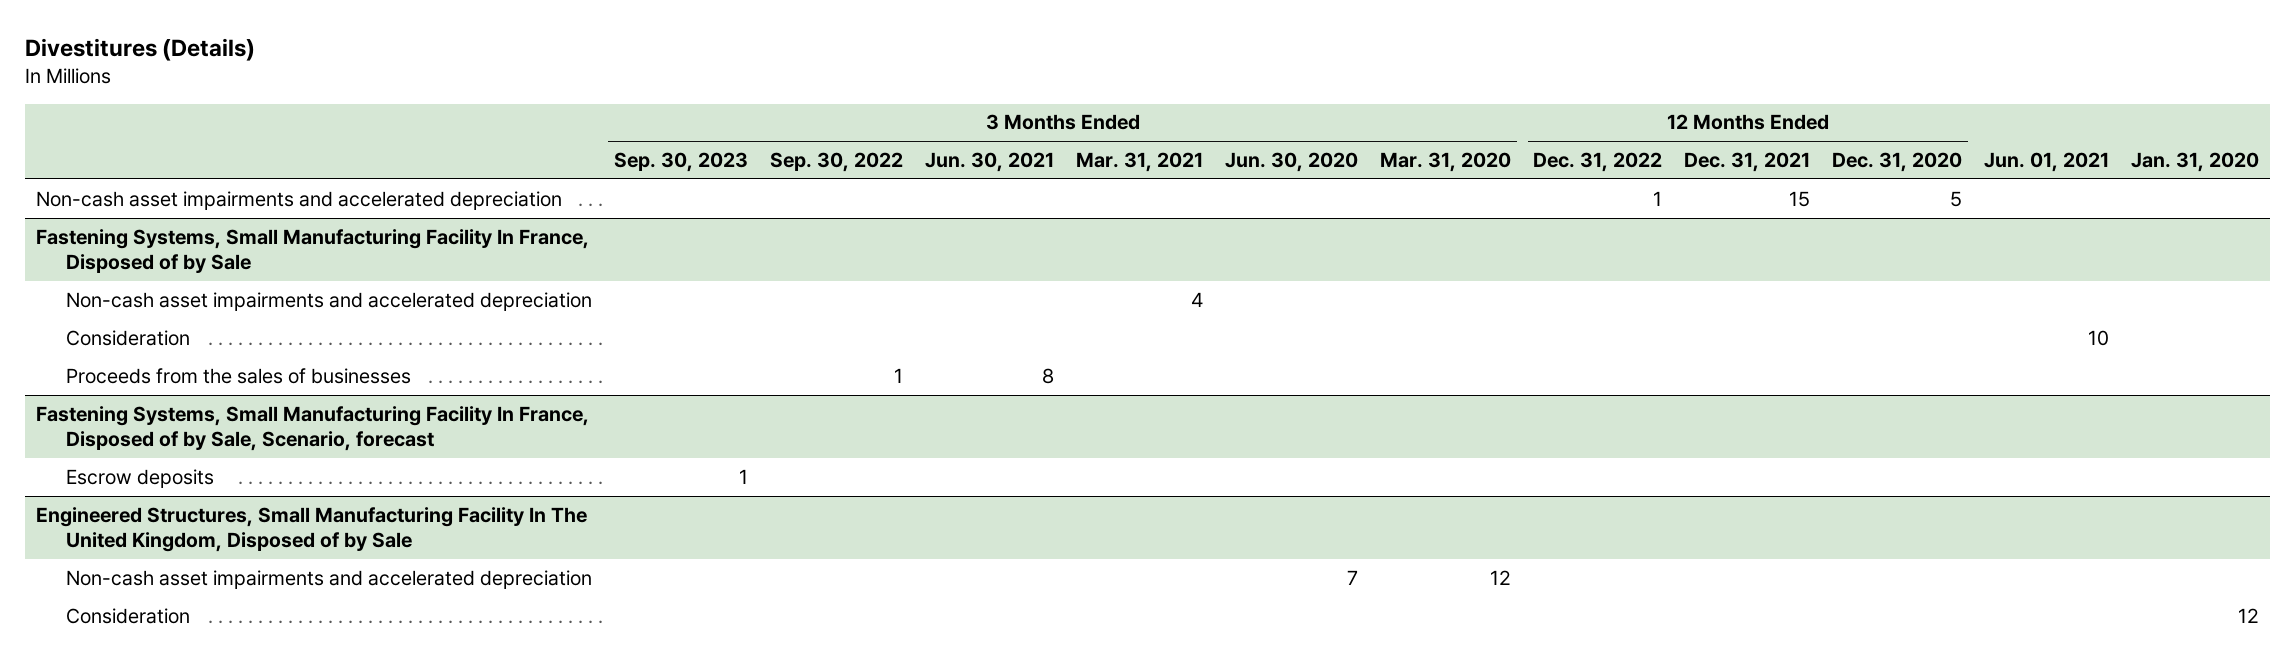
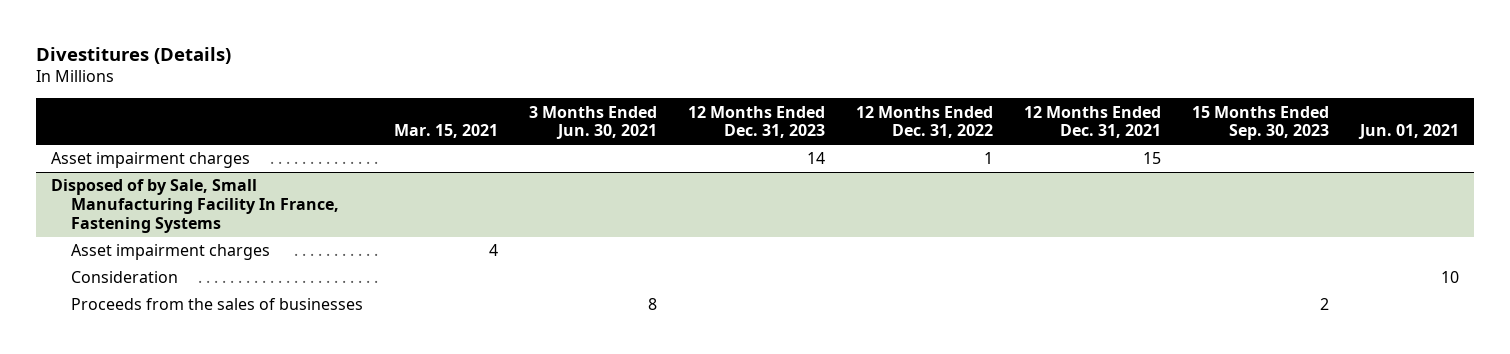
- | 3 Months Ended Sep. 30, 2023 | 3 Months Ended Sep. 30, 2022 | 3 Months Ended Jun. 30, 2021 | 3 Months Ended Mar. 31, 2021 | 3 Months Ended Jun. 30, 2020 | 3 Months Ended Mar. 31, 2020 | 12 Months Ended Dec. 31, 2022 | 12 Months Ended Dec. 31, 2021 | 12 Months Ended Dec. 31, 2020 | Jun. 01, 2021 | Jan. 31, 2020
+ | Mar. 15, 2021 | 3 Months Ended Jun. 30, 2021 | 12 Months Ended Dec. 31, 2023 | 12 Months Ended Dec. 31, 2022 | 12 Months Ended Dec. 31, 2021 | 15 Months Ended Sep. 30, 2023 | Jun. 01, 2021
- Non-cash asset impairments and accelerated depreciation | | | | | | | 1 | 15 | 5 | |
- Fastening Systems, Small Manufacturing Facility In France, Disposed of by Sale
- Non-cash asset impairments and accelerated depreciation | | | | 4 | | | | | | |
+ Asset impairment charges | | | 14 | 1 | 15 | |
+ Disposed of by Sale, Small Manufacturing Facility In France, Fastening Systems
+ Asset impairment charges | 4 | | | | | |
- Fastening Systems, Small Manufacturing Facility In France, Disposed of by Sale, Scenario, forecast
- Escrow deposits | 1 | | | | | | | | | |
- Engineered Structures, Small Manufacturing Facility In The United Kingdom, Disposed of by Sale
- Non-cash asset impairments and accelerated depreciation | | | | | 7 | 12 | | | | |
- Consideration | | | | | | | | | | | 12

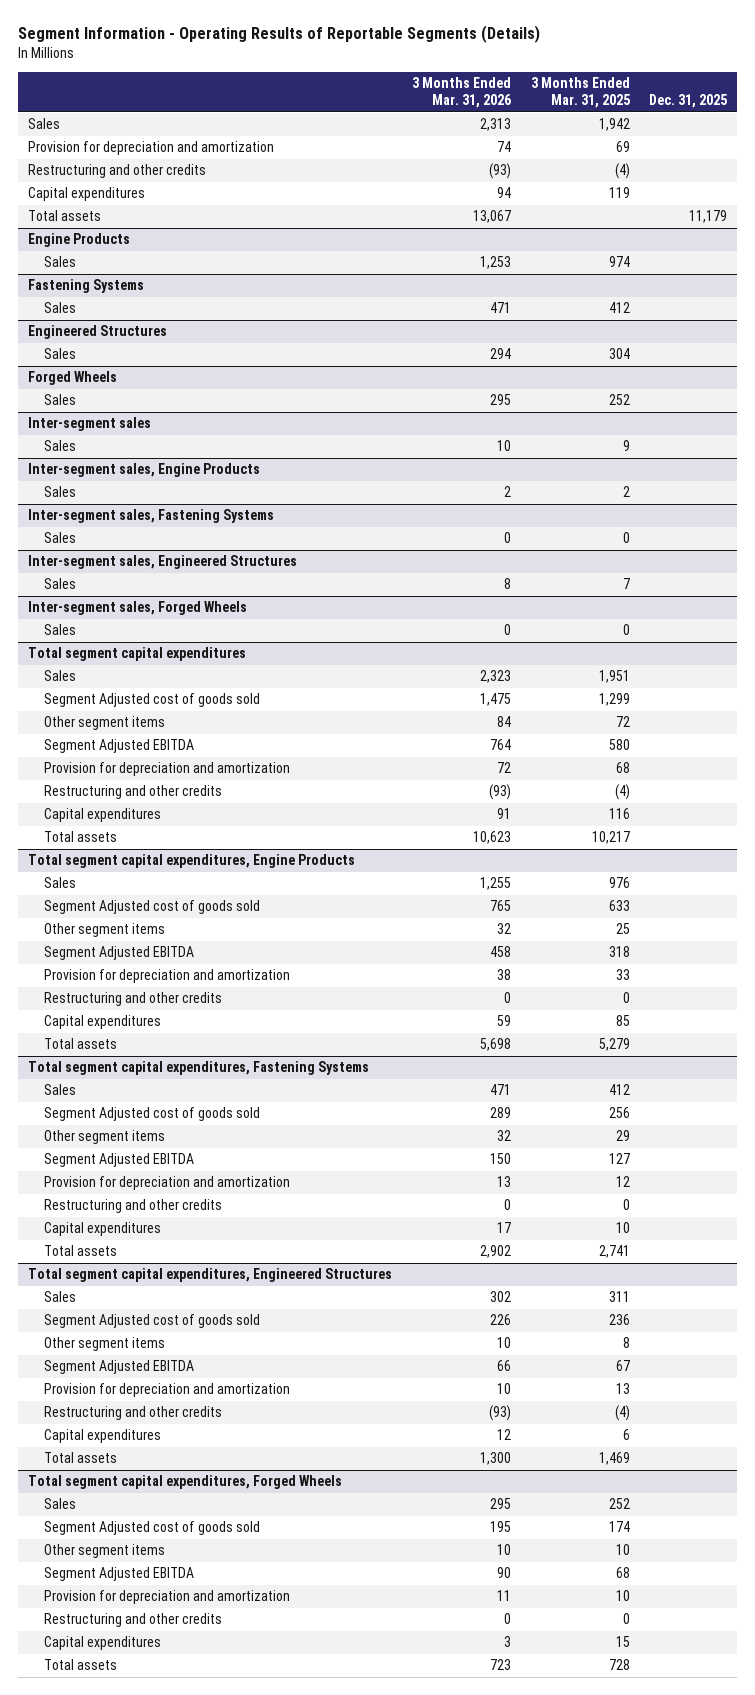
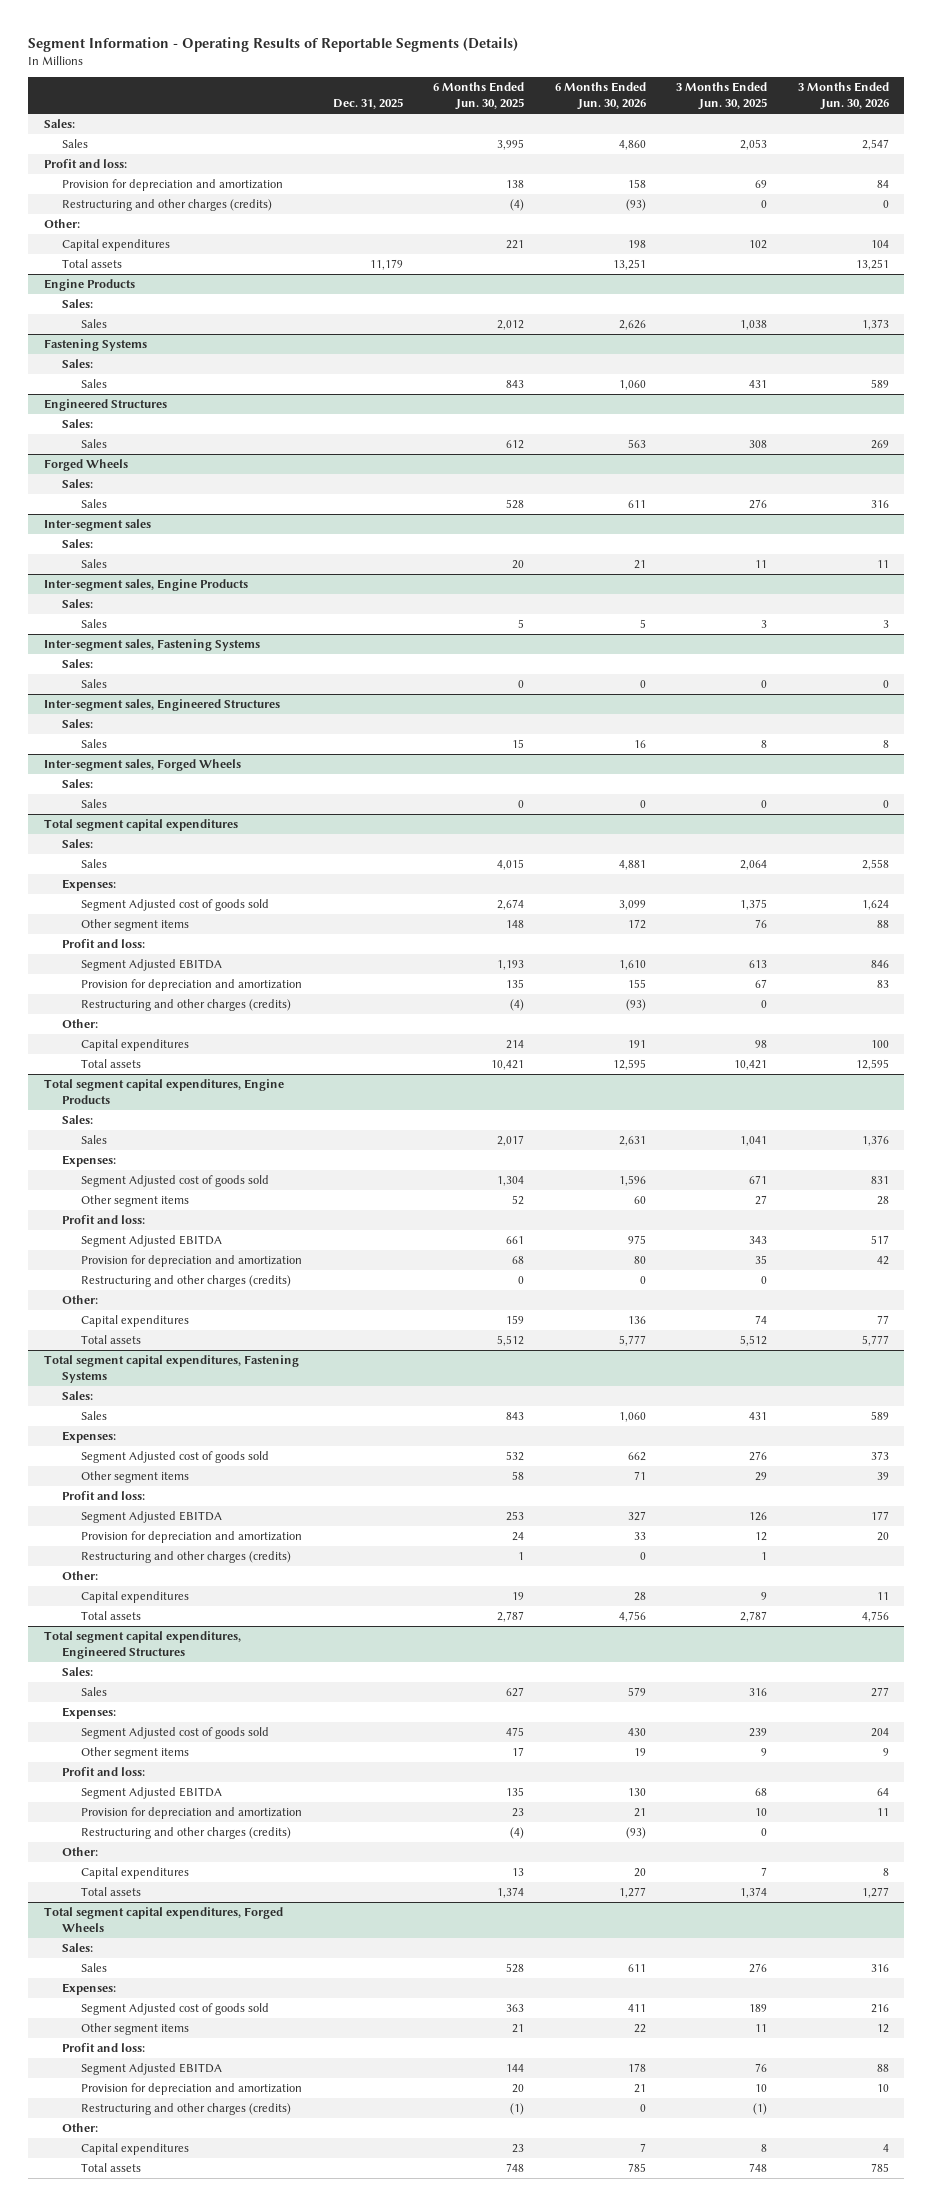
- | 3 Months Ended Mar. 31, 2026 | 3 Months Ended Mar. 31, 2025 | Dec. 31, 2025
+ | Dec. 31, 2025 | 6 Months Ended Jun. 30, 2025 | 6 Months Ended Jun. 30, 2026 | 3 Months Ended Jun. 30, 2025 | 3 Months Ended Jun. 30, 2026
+ Sales:
+ Profit and loss:
- Restructuring and other credits | (93) | (4) |
+ Restructuring and other charges (credits) | | (4) | (93) | 0 | 0
+ Other:
@ Engine Products
+ Sales:
@ Fastening Systems
+ Sales:
@ Engineered Structures
+ Sales:
@ Forged Wheels
+ Sales:
@ Inter-segment sales
+ Sales:
@ Inter-segment sales, Engine Products
+ Sales:
@ Inter-segment sales, Fastening Systems
+ Sales:
@ Inter-segment sales, Engineered Structures
+ Sales:
@ Inter-segment sales, Forged Wheels
+ Sales:
@ Total segment capital expenditures
+ Sales:
+ Expenses:
+ Profit and loss:
- Restructuring and other credits | (93) | (4) |
+ Restructuring and other charges (credits) | | (4) | (93) | 0 |
+ Other:
@ Total segment capital expenditures, Engine Products
+ Sales:
+ Expenses:
+ Profit and loss:
- Restructuring and other credits | 0 | 0 |
+ Restructuring and other charges (credits) | | 0 | 0 | 0 |
+ Other:
@ Total segment capital expenditures, Fastening Systems
+ Sales:
+ Expenses:
+ Profit and loss:
- Restructuring and other credits | 0 | 0 |
+ Restructuring and other charges (credits) | | 1 | 0 | 1 |
+ Other:
@ Total segment capital expenditures, Engineered Structures
+ Sales:
+ Expenses:
+ Profit and loss:
- Restructuring and other credits | (93) | (4) |
+ Restructuring and other charges (credits) | | (4) | (93) | 0 |
+ Other:
@ Total segment capital expenditures, Forged Wheels
+ Sales:
+ Expenses:
+ Profit and loss:
- Restructuring and other credits | 0 | 0 |
+ Restructuring and other charges (credits) | | (1) | 0 | (1) |
+ Other:

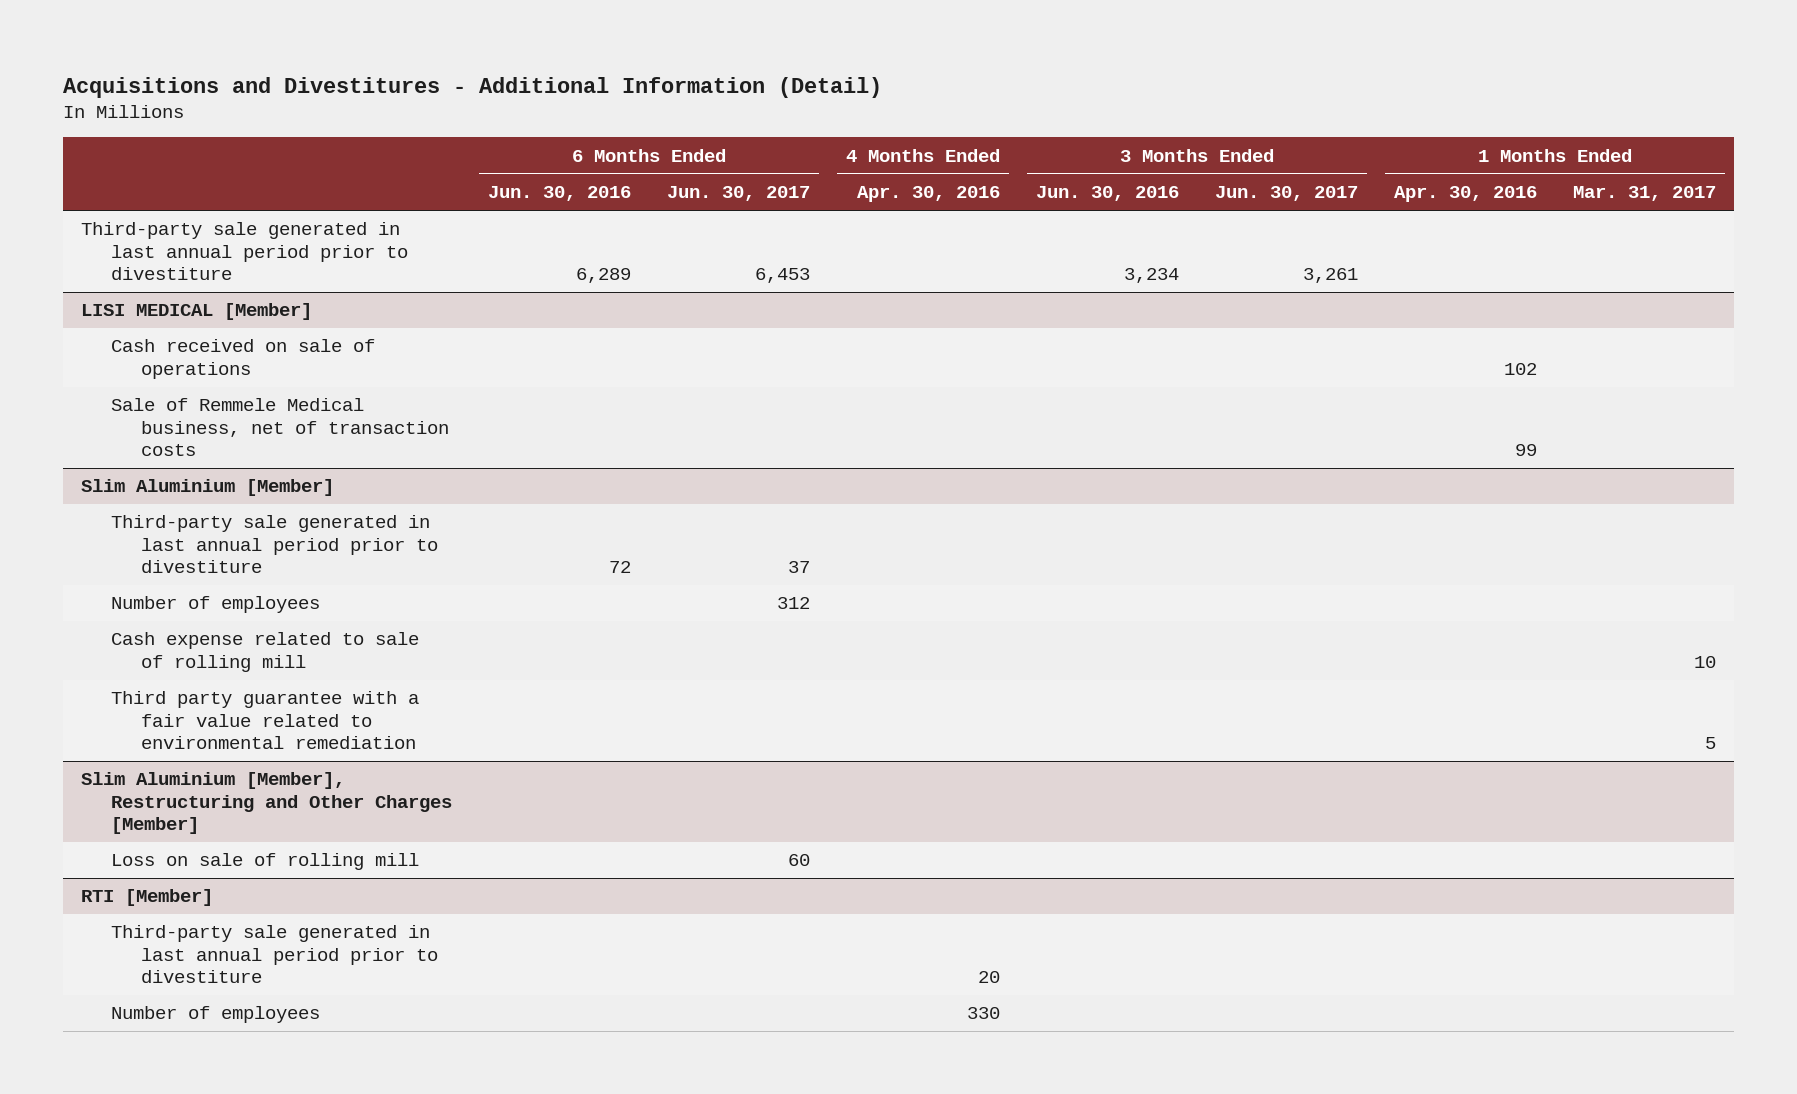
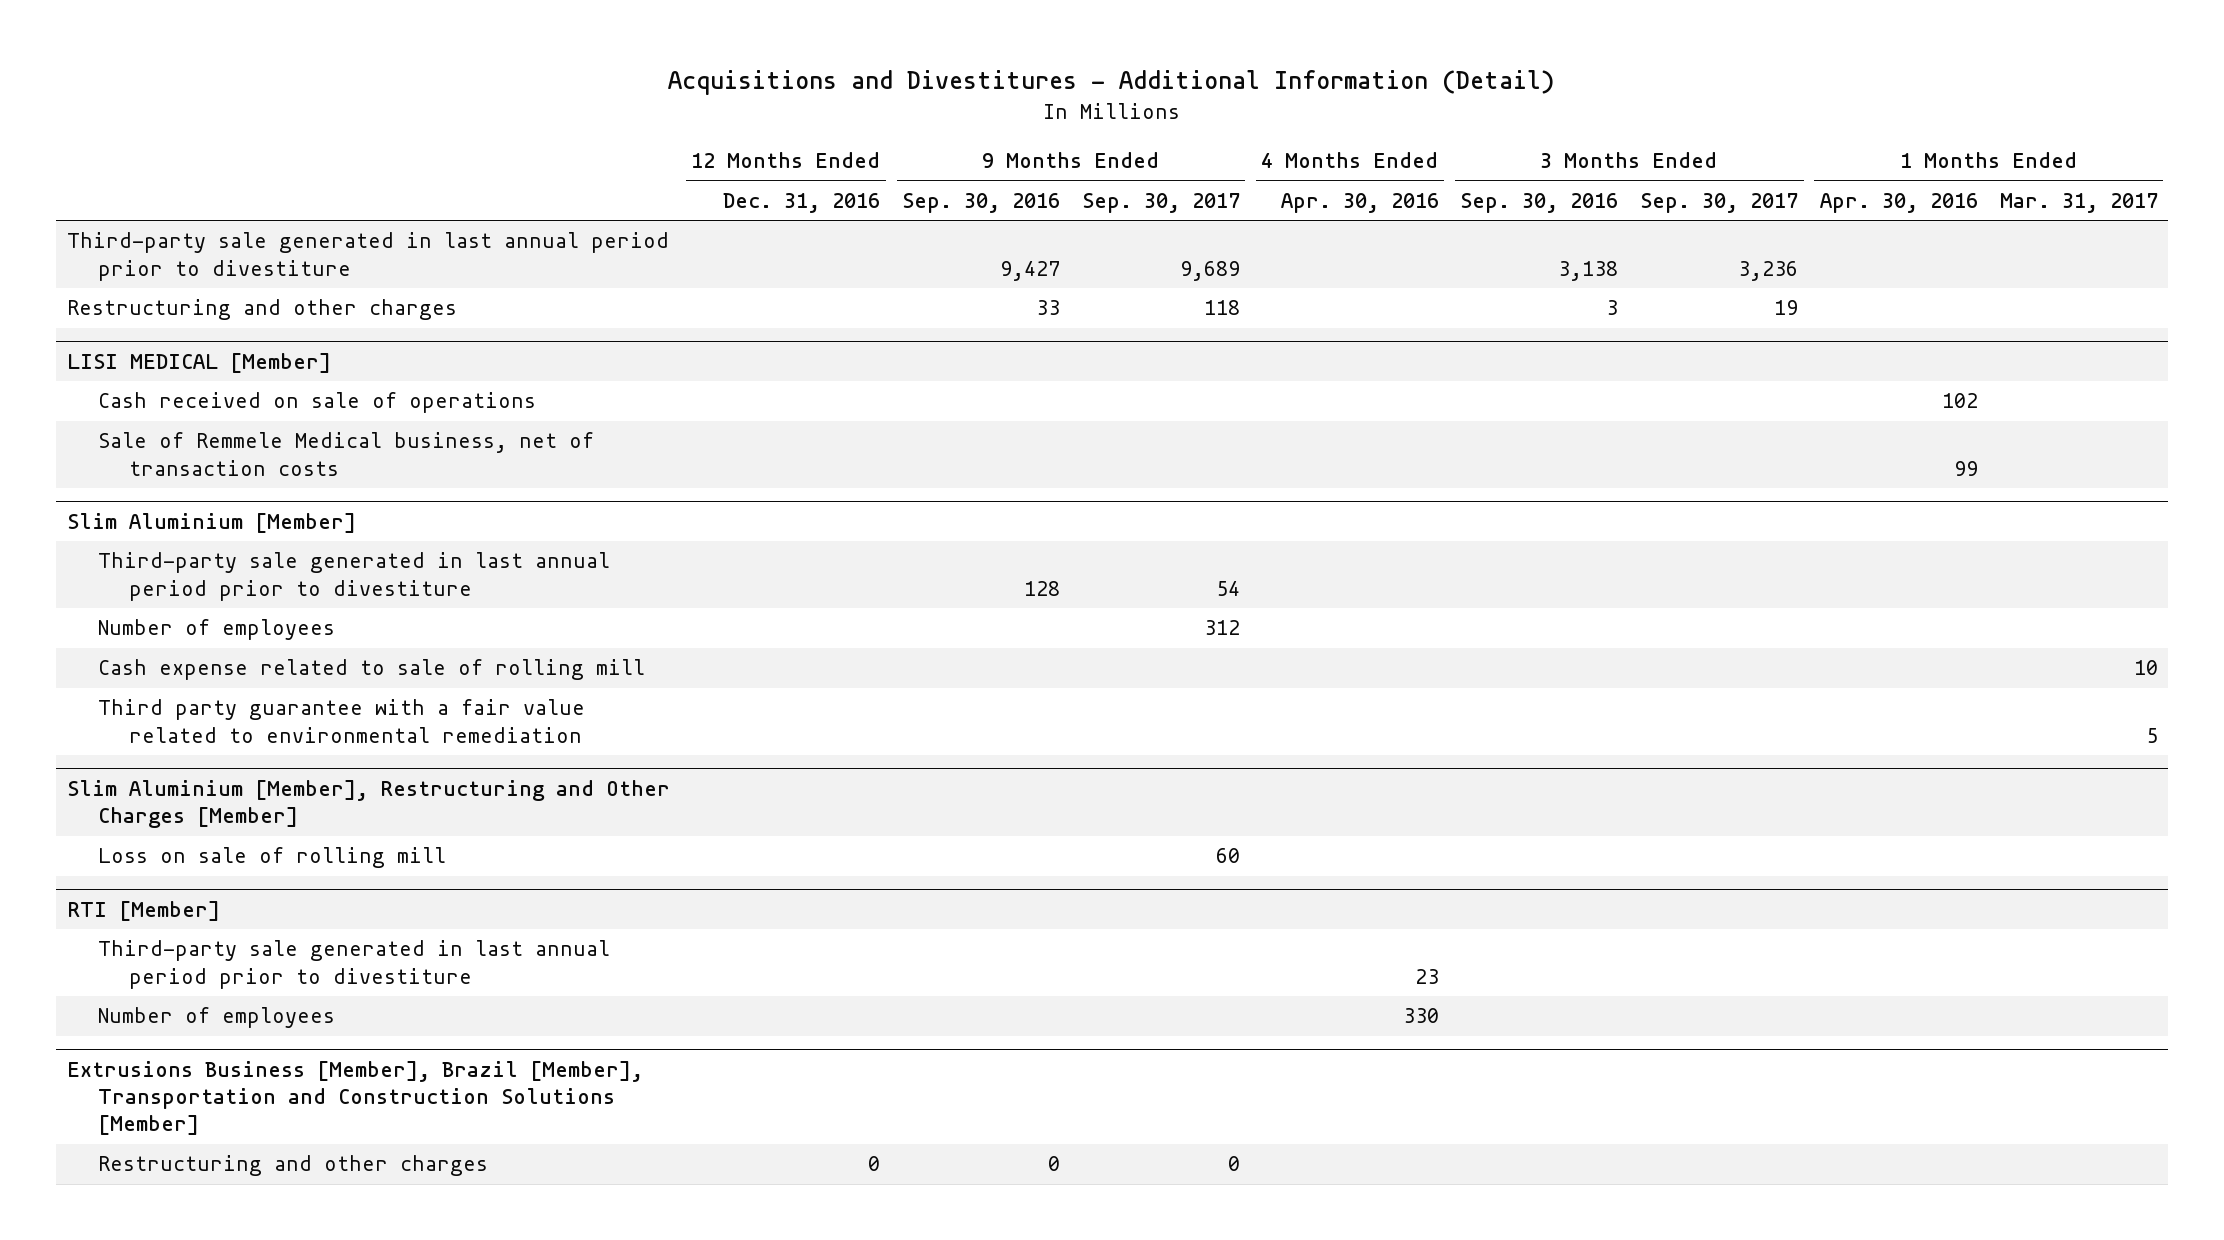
- | 6 Months Ended Jun. 30, 2016 | 6 Months Ended Jun. 30, 2017 | 4 Months Ended Apr. 30, 2016 | 3 Months Ended Jun. 30, 2016 | 3 Months Ended Jun. 30, 2017 | 1 Months Ended Apr. 30, 2016 | 1 Months Ended Mar. 31, 2017
+ | 12 Months Ended Dec. 31, 2016 | 9 Months Ended Sep. 30, 2016 | 9 Months Ended Sep. 30, 2017 | 4 Months Ended Apr. 30, 2016 | 3 Months Ended Sep. 30, 2016 | 3 Months Ended Sep. 30, 2017 | 1 Months Ended Apr. 30, 2016 | 1 Months Ended Mar. 31, 2017
+ Restructuring and other charges | | 33 | 118 | | 3 | 19 | |
@ RTI [Member]
- Third-party sale generated in last annual period prior to divestiture | | | 20 | | | |
+ Third-party sale generated in last annual period prior to divestiture | | | | 23 | | | |
+ Extrusions Business [Member], Brazil [Member], Transportation and Construction Solutions [Member]
+ Restructuring and other charges | 0 | 0 | 0 | | | | |

